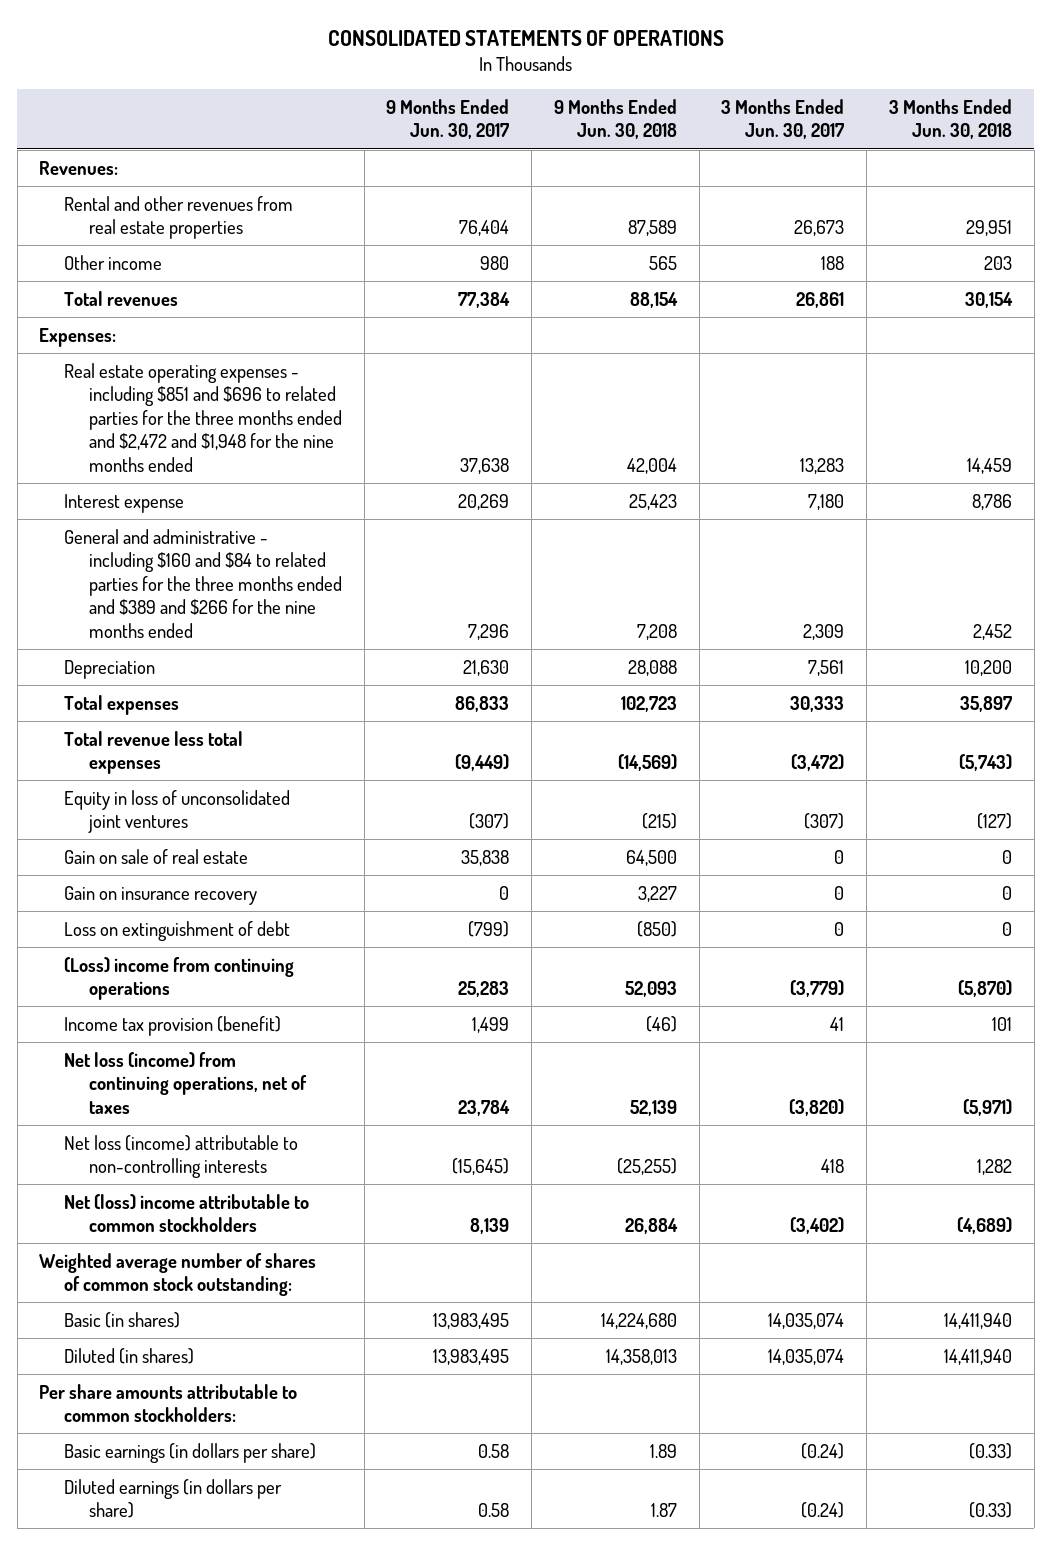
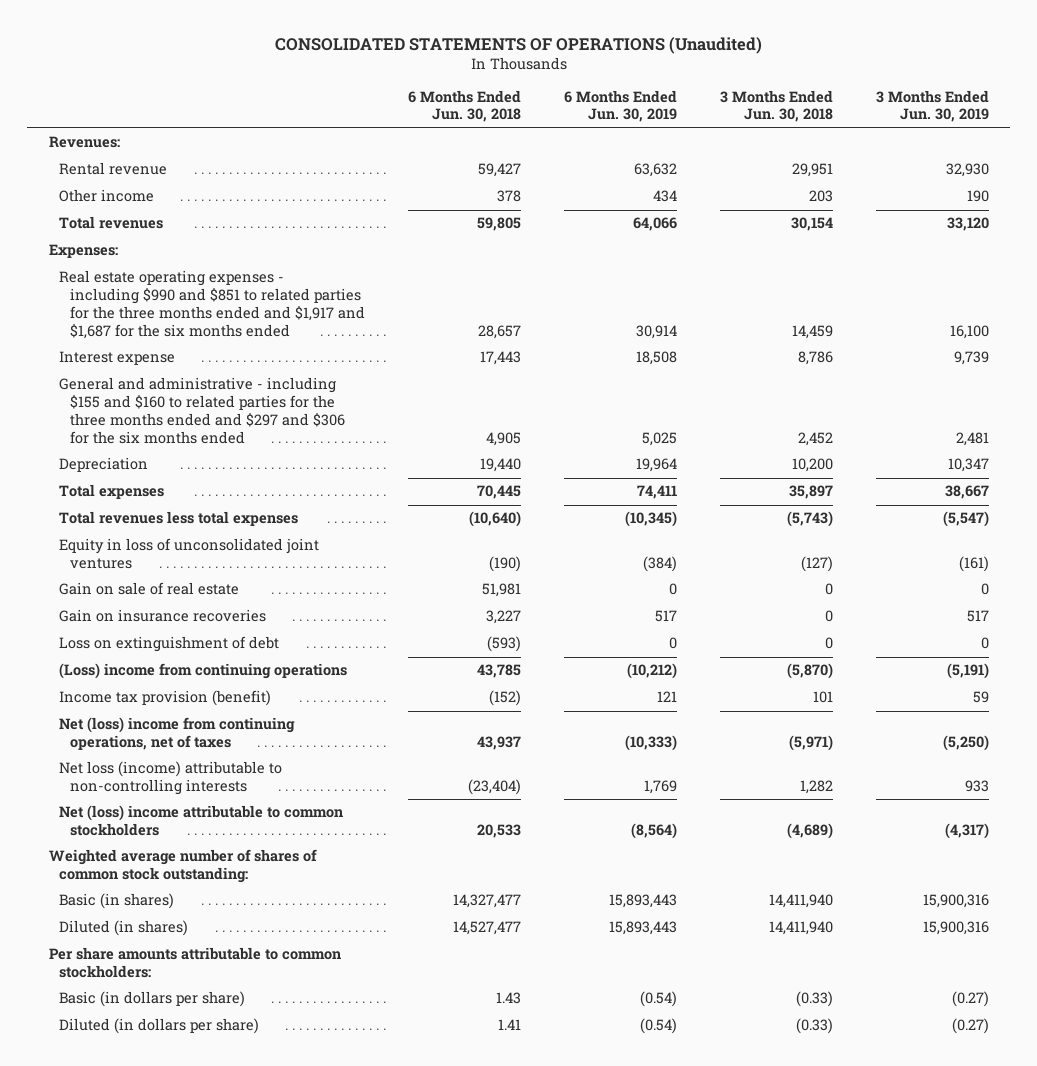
- CONSOLIDATED STATEMENTS OF OPERATIONS
+ CONSOLIDATED STATEMENTS OF OPERATIONS (Unaudited)
- | 9 Months Ended Jun. 30, 2017 | 9 Months Ended Jun. 30, 2018 | 3 Months Ended Jun. 30, 2017 | 3 Months Ended Jun. 30, 2018
+ | 6 Months Ended Jun. 30, 2018 | 6 Months Ended Jun. 30, 2019 | 3 Months Ended Jun. 30, 2018 | 3 Months Ended Jun. 30, 2019
- Rental and other revenues from real estate properties | 76,404 | 87,589 | 26,673 | 29,951
+ Rental revenue | 59,427 | 63,632 | 29,951 | 32,930
- Real estate operating expenses - including $851 and $696 to related parties for the three months ended and $2,472 and $1,948 for the nine months ended | 37,638 | 42,004 | 13,283 | 14,459
+ Real estate operating expenses - including $990 and $851 to related parties for the three months ended and $1,917 and $1,687 for the six months ended | 28,657 | 30,914 | 14,459 | 16,100
- General and administrative - including $160 and $84 to related parties for the three months ended and $389 and $266 for the nine months ended | 7,296 | 7,208 | 2,309 | 2,452
+ General and administrative - including $155 and $160 to related parties for the three months ended and $297 and $306 for the six months ended | 4,905 | 5,025 | 2,452 | 2,481
- Total revenue less total expenses | (9,449) | (14,569) | (3,472) | (5,743)
+ Total revenues less total expenses | (10,640) | (10,345) | (5,743) | (5,547)
- Gain on insurance recovery | 0 | 3,227 | 0 | 0
+ Gain on insurance recoveries | 3,227 | 517 | 0 | 517
- Net loss (income) from continuing operations, net of taxes | 23,784 | 52,139 | (3,820) | (5,971)
+ Net (loss) income from continuing operations, net of taxes | 43,937 | (10,333) | (5,971) | (5,250)
- Basic earnings (in dollars per share) | 0.58 | 1.89 | (0.24) | (0.33)
- Diluted earnings (in dollars per share) | 0.58 | 1.87 | (0.24) | (0.33)
+ Basic (in dollars per share) | 1.43 | (0.54) | (0.33) | (0.27)
+ Diluted (in dollars per share) | 1.41 | (0.54) | (0.33) | (0.27)

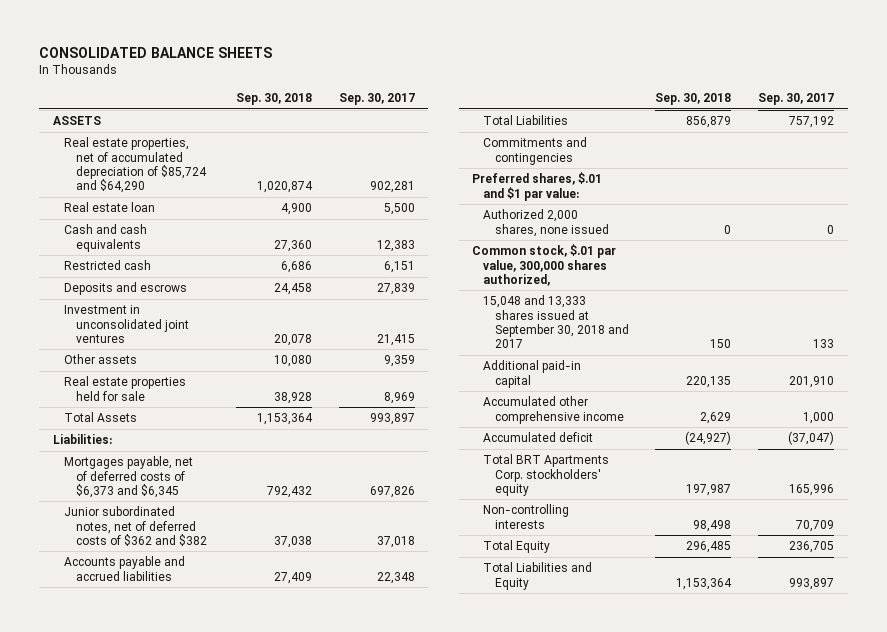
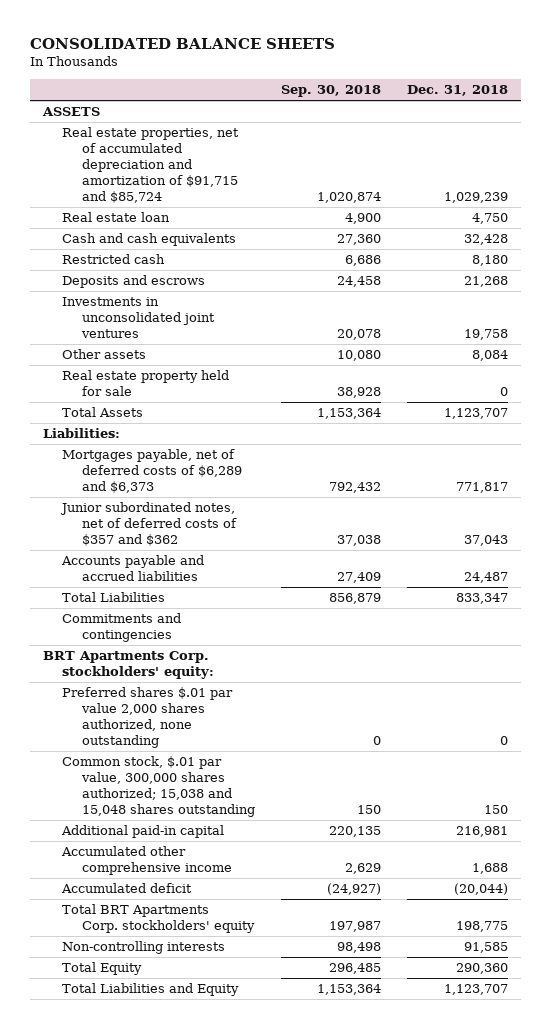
- | Sep. 30, 2018 | Sep. 30, 2017
+ | Sep. 30, 2018 | Dec. 31, 2018
- Real estate properties, net of accumulated depreciation of $85,724 and $64,290 | 1,020,874 | 902,281
+ Real estate properties, net of accumulated depreciation and amortization of $91,715 and $85,724 | 1,020,874 | 1,029,239
- Investment in unconsolidated joint ventures | 20,078 | 21,415
+ Investments in unconsolidated joint ventures | 20,078 | 19,758
- Real estate properties held for sale | 38,928 | 8,969
+ Real estate property held for sale | 38,928 | 0
- Mortgages payable, net of deferred costs of $6,373 and $6,345 | 792,432 | 697,826
- Junior subordinated notes, net of deferred costs of $362 and $382 | 37,038 | 37,018
+ Mortgages payable, net of deferred costs of $6,289 and $6,373 | 792,432 | 771,817
+ Junior subordinated notes, net of deferred costs of $357 and $362 | 37,038 | 37,043
- Preferred shares, $.01 and $1 par value:
- Authorized 2,000 shares, none issued | 0 | 0
- Common stock, $.01 par value, 300,000 shares authorized,
- 15,048 and 13,333 shares issued at September 30, 2018 and 2017 | 150 | 133
+ BRT Apartments Corp. stockholders' equity:
+ Preferred shares $.01 par value 2,000 shares authorized, none outstanding | 0 | 0
+ Common stock, $.01 par value, 300,000 shares authorized; 15,038 and 15,048 shares outstanding | 150 | 150

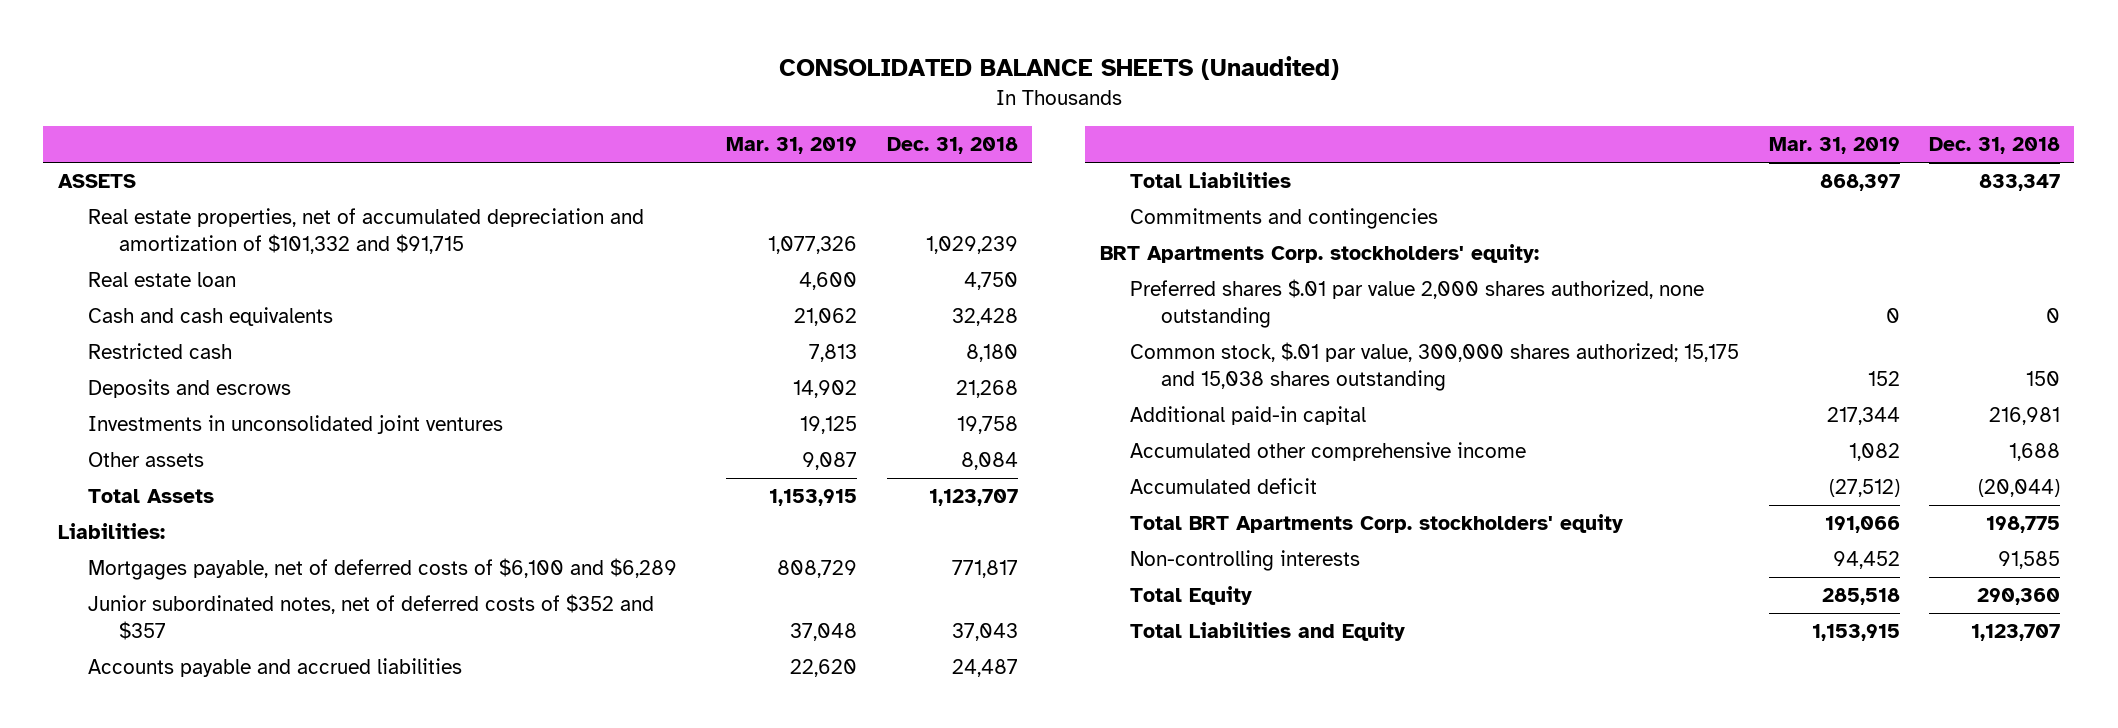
- CONSOLIDATED BALANCE SHEETS
+ CONSOLIDATED BALANCE SHEETS (Unaudited)
- | Sep. 30, 2018 | Dec. 31, 2018
+ | Mar. 31, 2019 | Dec. 31, 2018
- Real estate properties, net of accumulated depreciation and amortization of $91,715 and $85,724 | 1,020,874 | 1,029,239
+ Real estate properties, net of accumulated depreciation and amortization of $101,332 and $91,715 | 1,077,326 | 1,029,239
- Real estate property held for sale | 38,928 | 0
- Mortgages payable, net of deferred costs of $6,289 and $6,373 | 792,432 | 771,817
- Junior subordinated notes, net of deferred costs of $357 and $362 | 37,038 | 37,043
+ Mortgages payable, net of deferred costs of $6,100 and $6,289 | 808,729 | 771,817
+ Junior subordinated notes, net of deferred costs of $352 and $357 | 37,048 | 37,043
- Common stock, $.01 par value, 300,000 shares authorized; 15,038 and 15,048 shares outstanding | 150 | 150
+ Common stock, $.01 par value, 300,000 shares authorized; 15,175 and 15,038 shares outstanding | 152 | 150

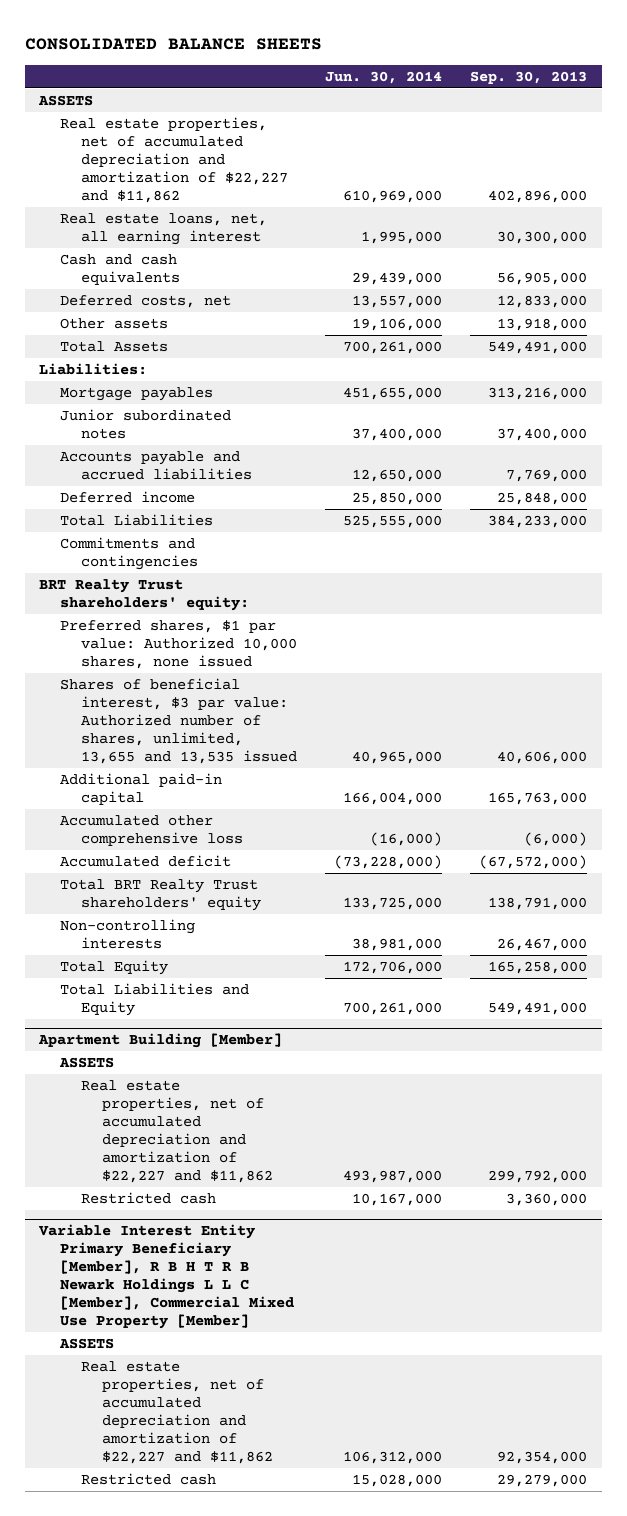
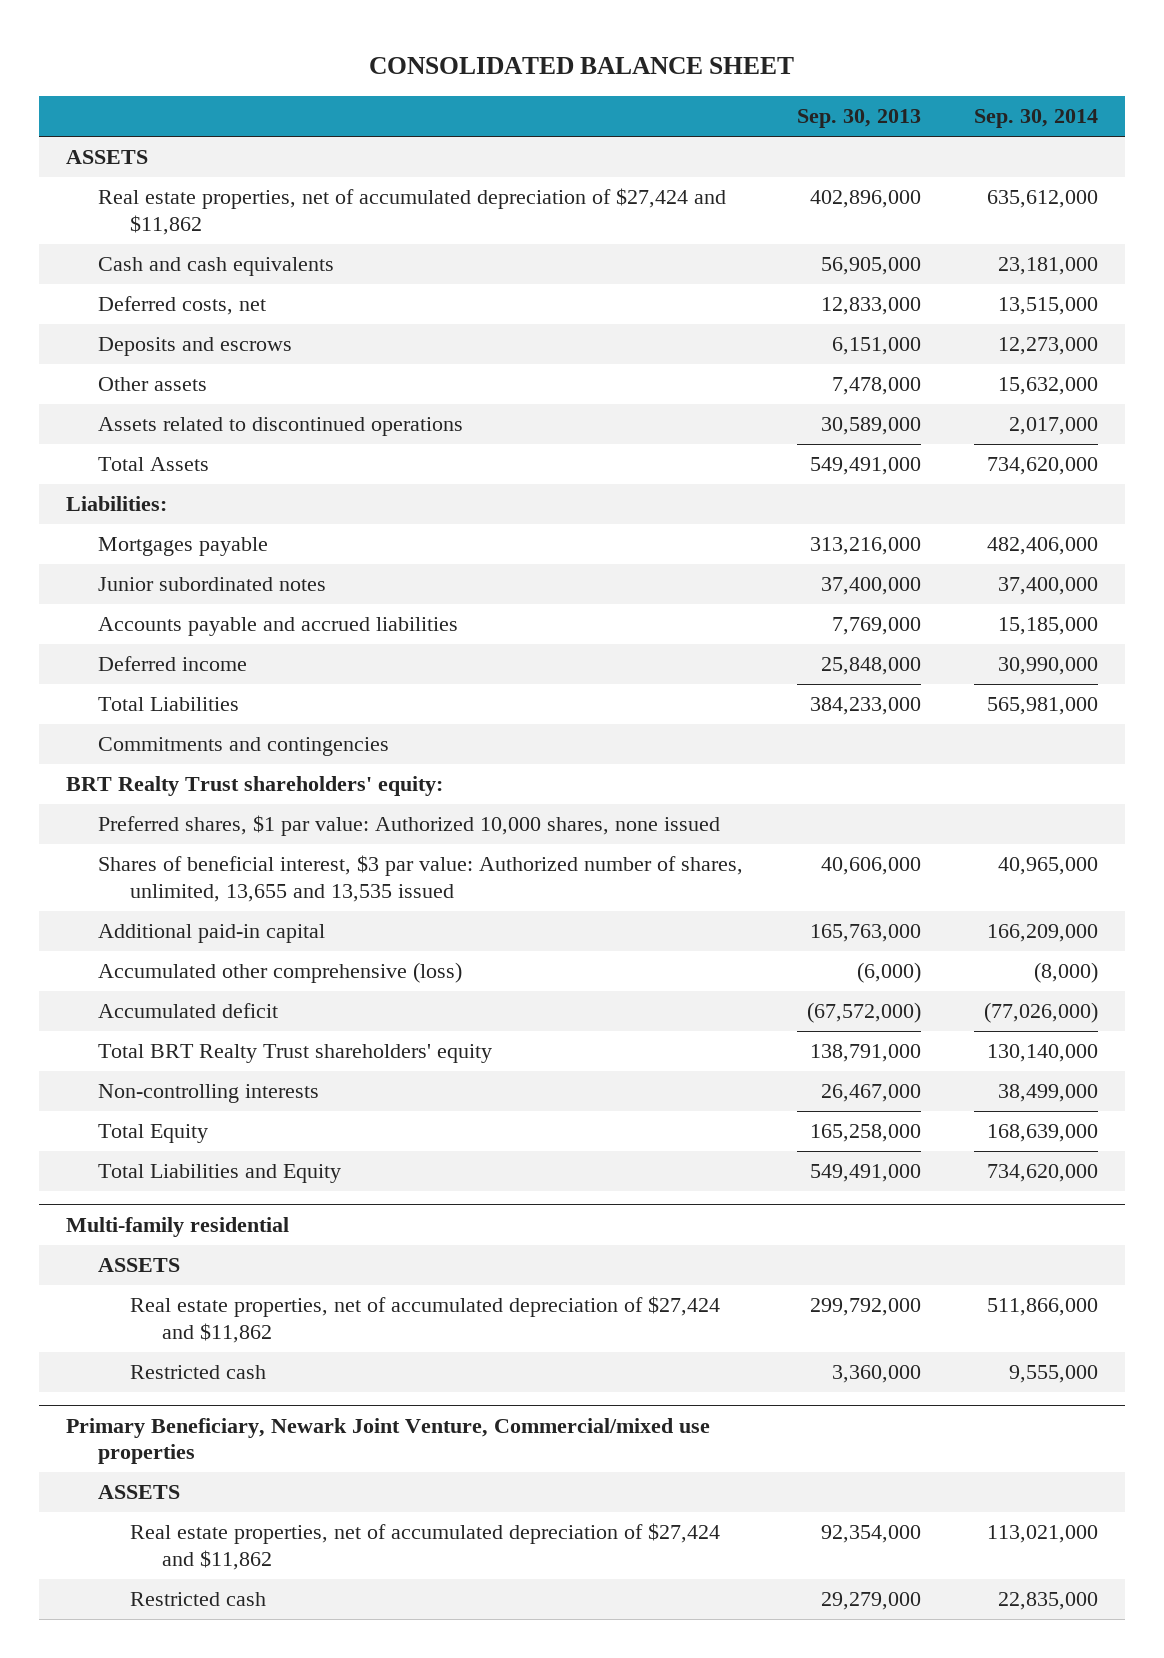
- CONSOLIDATED BALANCE SHEETS
+ CONSOLIDATED BALANCE SHEET
- | Jun. 30, 2014 | Sep. 30, 2013
+ | Sep. 30, 2013 | Sep. 30, 2014
- Real estate properties, net of accumulated depreciation and amortization of $22,227 and $11,862 | 610,969,000 | 402,896,000
- Real estate loans, net, all earning interest | 1,995,000 | 30,300,000
+ Real estate properties, net of accumulated depreciation of $27,424 and $11,862 | 402,896,000 | 635,612,000
- Other assets | 19,106,000 | 13,918,000
+ Deposits and escrows | 6,151,000 | 12,273,000
+ Other assets | 7,478,000 | 15,632,000
+ Assets related to discontinued operations | 30,589,000 | 2,017,000
- Mortgage payables | 451,655,000 | 313,216,000
+ Mortgages payable | 313,216,000 | 482,406,000
- Accumulated other comprehensive loss | (16,000) | (6,000)
+ Accumulated other comprehensive (loss) | (6,000) | (8,000)
- Apartment Building [Member]
+ Multi-family residential
- Real estate properties, net of accumulated depreciation and amortization of $22,227 and $11,862 | 493,987,000 | 299,792,000
+ Real estate properties, net of accumulated depreciation of $27,424 and $11,862 | 299,792,000 | 511,866,000
- Variable Interest Entity Primary Beneficiary [Member], R B H T R B Newark Holdings L L C [Member], Commercial Mixed Use Property [Member]
+ Primary Beneficiary, Newark Joint Venture, Commercial/mixed use properties
- Real estate properties, net of accumulated depreciation and amortization of $22,227 and $11,862 | 106,312,000 | 92,354,000
+ Real estate properties, net of accumulated depreciation of $27,424 and $11,862 | 92,354,000 | 113,021,000

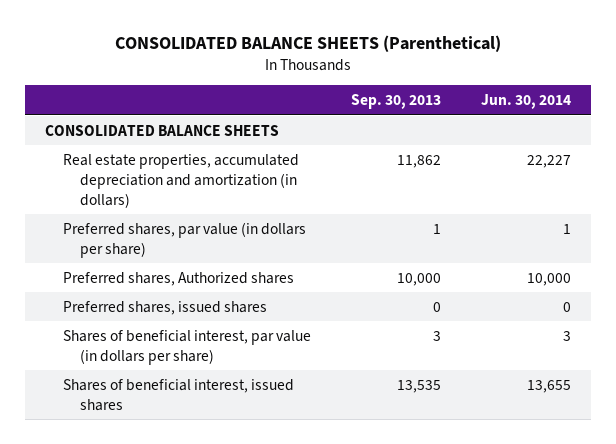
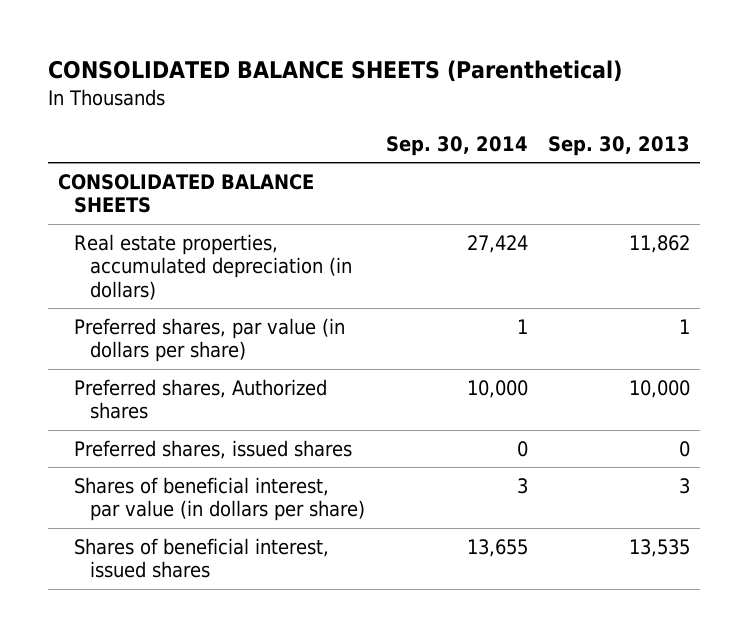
- | Sep. 30, 2013 | Jun. 30, 2014
+ | Sep. 30, 2014 | Sep. 30, 2013
- Real estate properties, accumulated depreciation and amortization (in dollars) | 11,862 | 22,227
+ Real estate properties, accumulated depreciation (in dollars) | 27,424 | 11,862

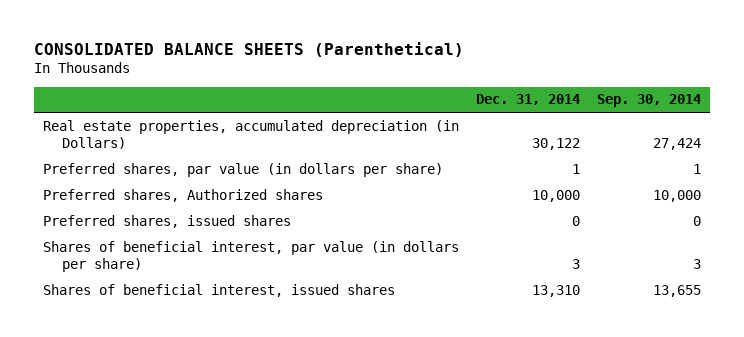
- | Sep. 30, 2014 | Sep. 30, 2013
+ | Dec. 31, 2014 | Sep. 30, 2014
- CONSOLIDATED BALANCE SHEETS
- Real estate properties, accumulated depreciation (in dollars) | 27,424 | 11,862
+ Real estate properties, accumulated depreciation (in Dollars) | 30,122 | 27,424

